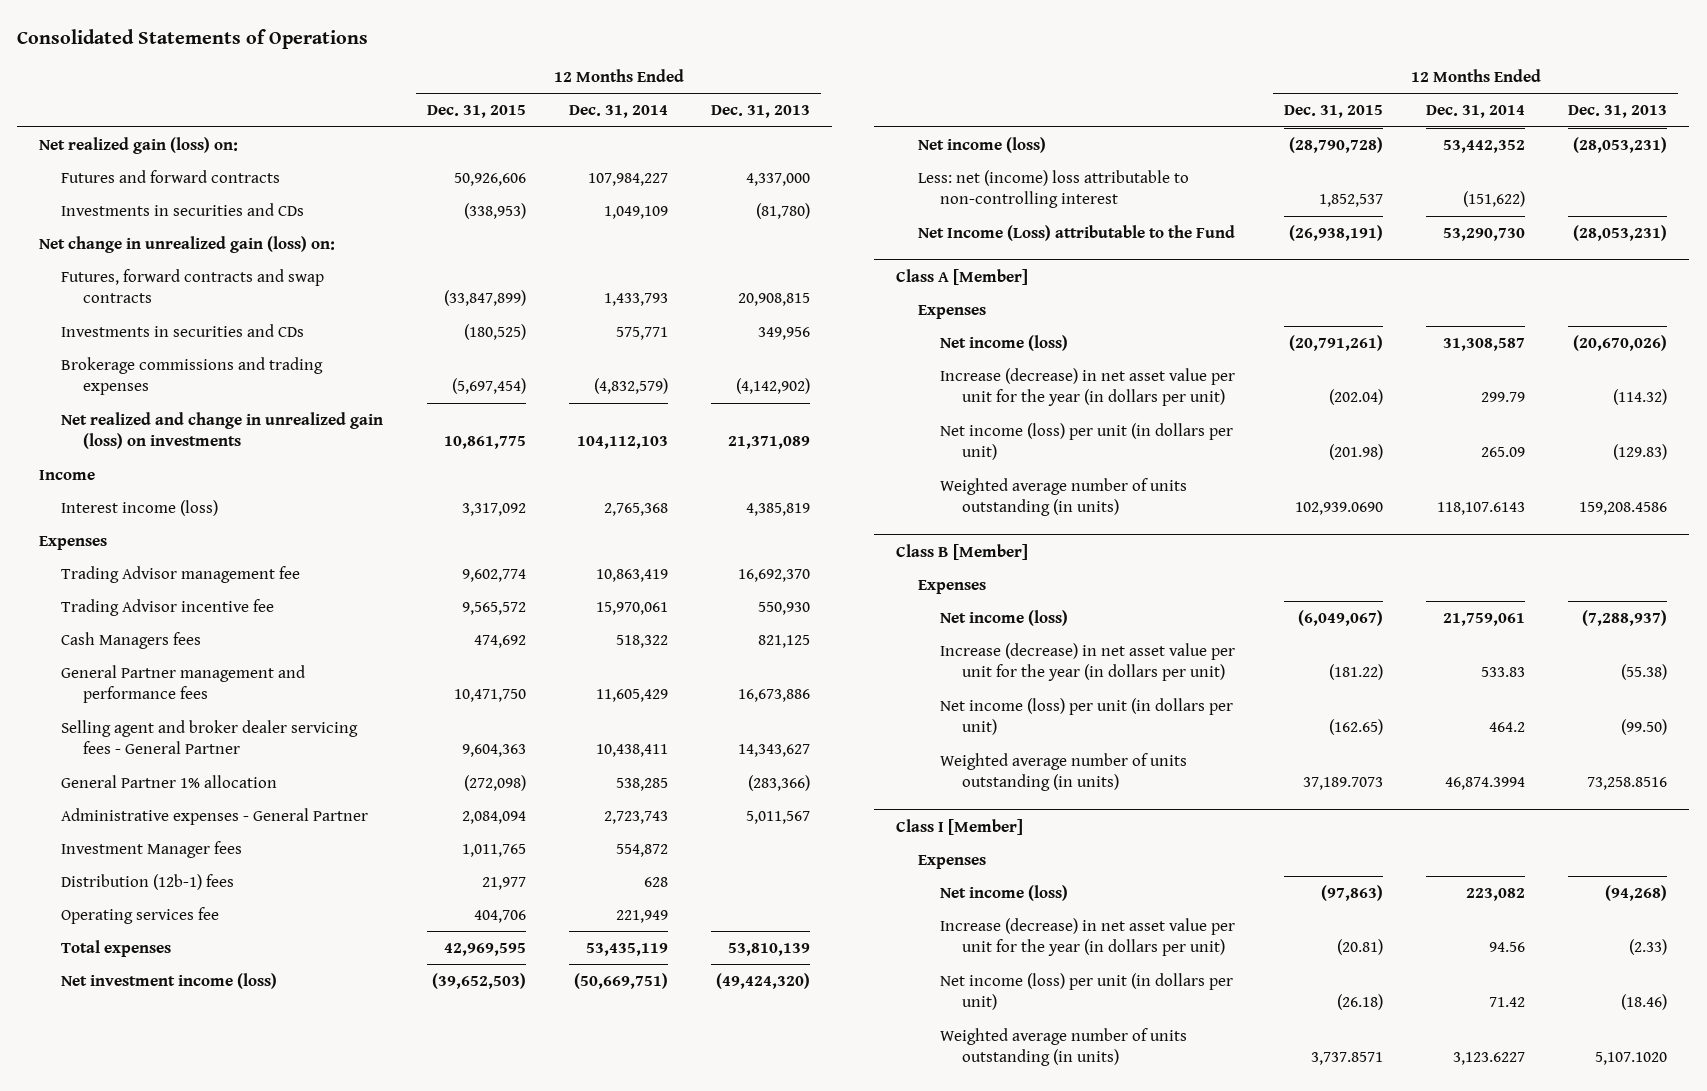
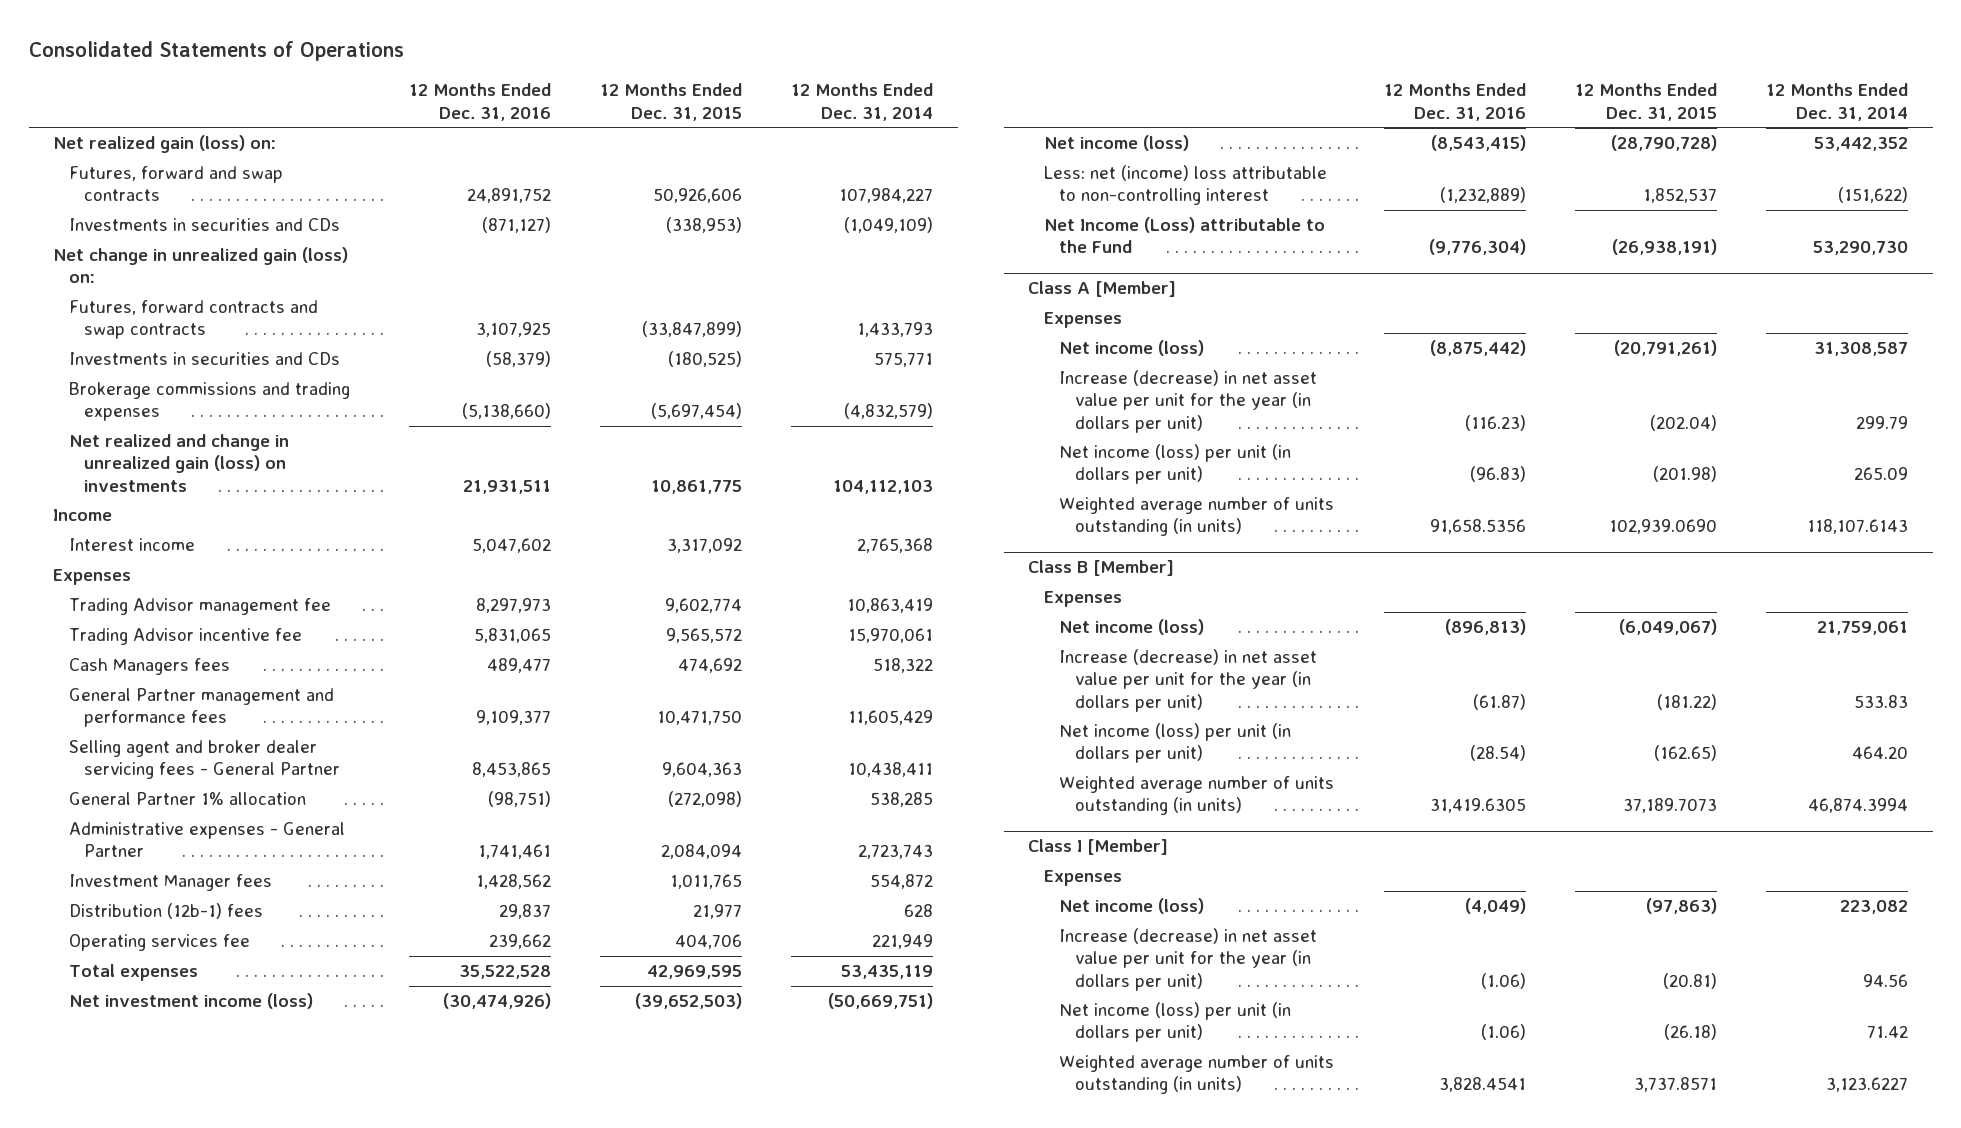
- | 12 Months Ended Dec. 31, 2015 | 12 Months Ended Dec. 31, 2014 | 12 Months Ended Dec. 31, 2013
+ | 12 Months Ended Dec. 31, 2016 | 12 Months Ended Dec. 31, 2015 | 12 Months Ended Dec. 31, 2014
- Futures and forward contracts | 50,926,606 | 107,984,227 | 4,337,000
- Investments in securities and CDs | (338,953) | 1,049,109 | (81,780)
+ Futures, forward and swap contracts | 24,891,752 | 50,926,606 | 107,984,227
+ Investments in securities and CDs | (871,127) | (338,953) | (1,049,109)
- Interest income (loss) | 3,317,092 | 2,765,368 | 4,385,819
+ Interest income | 5,047,602 | 3,317,092 | 2,765,368
@ Class B [Member]
- Net income (loss) per unit (in dollars per unit) | (162.65) | 464.2 | (99.50)
+ Net income (loss) per unit (in dollars per unit) | (28.54) | (162.65) | 464.20

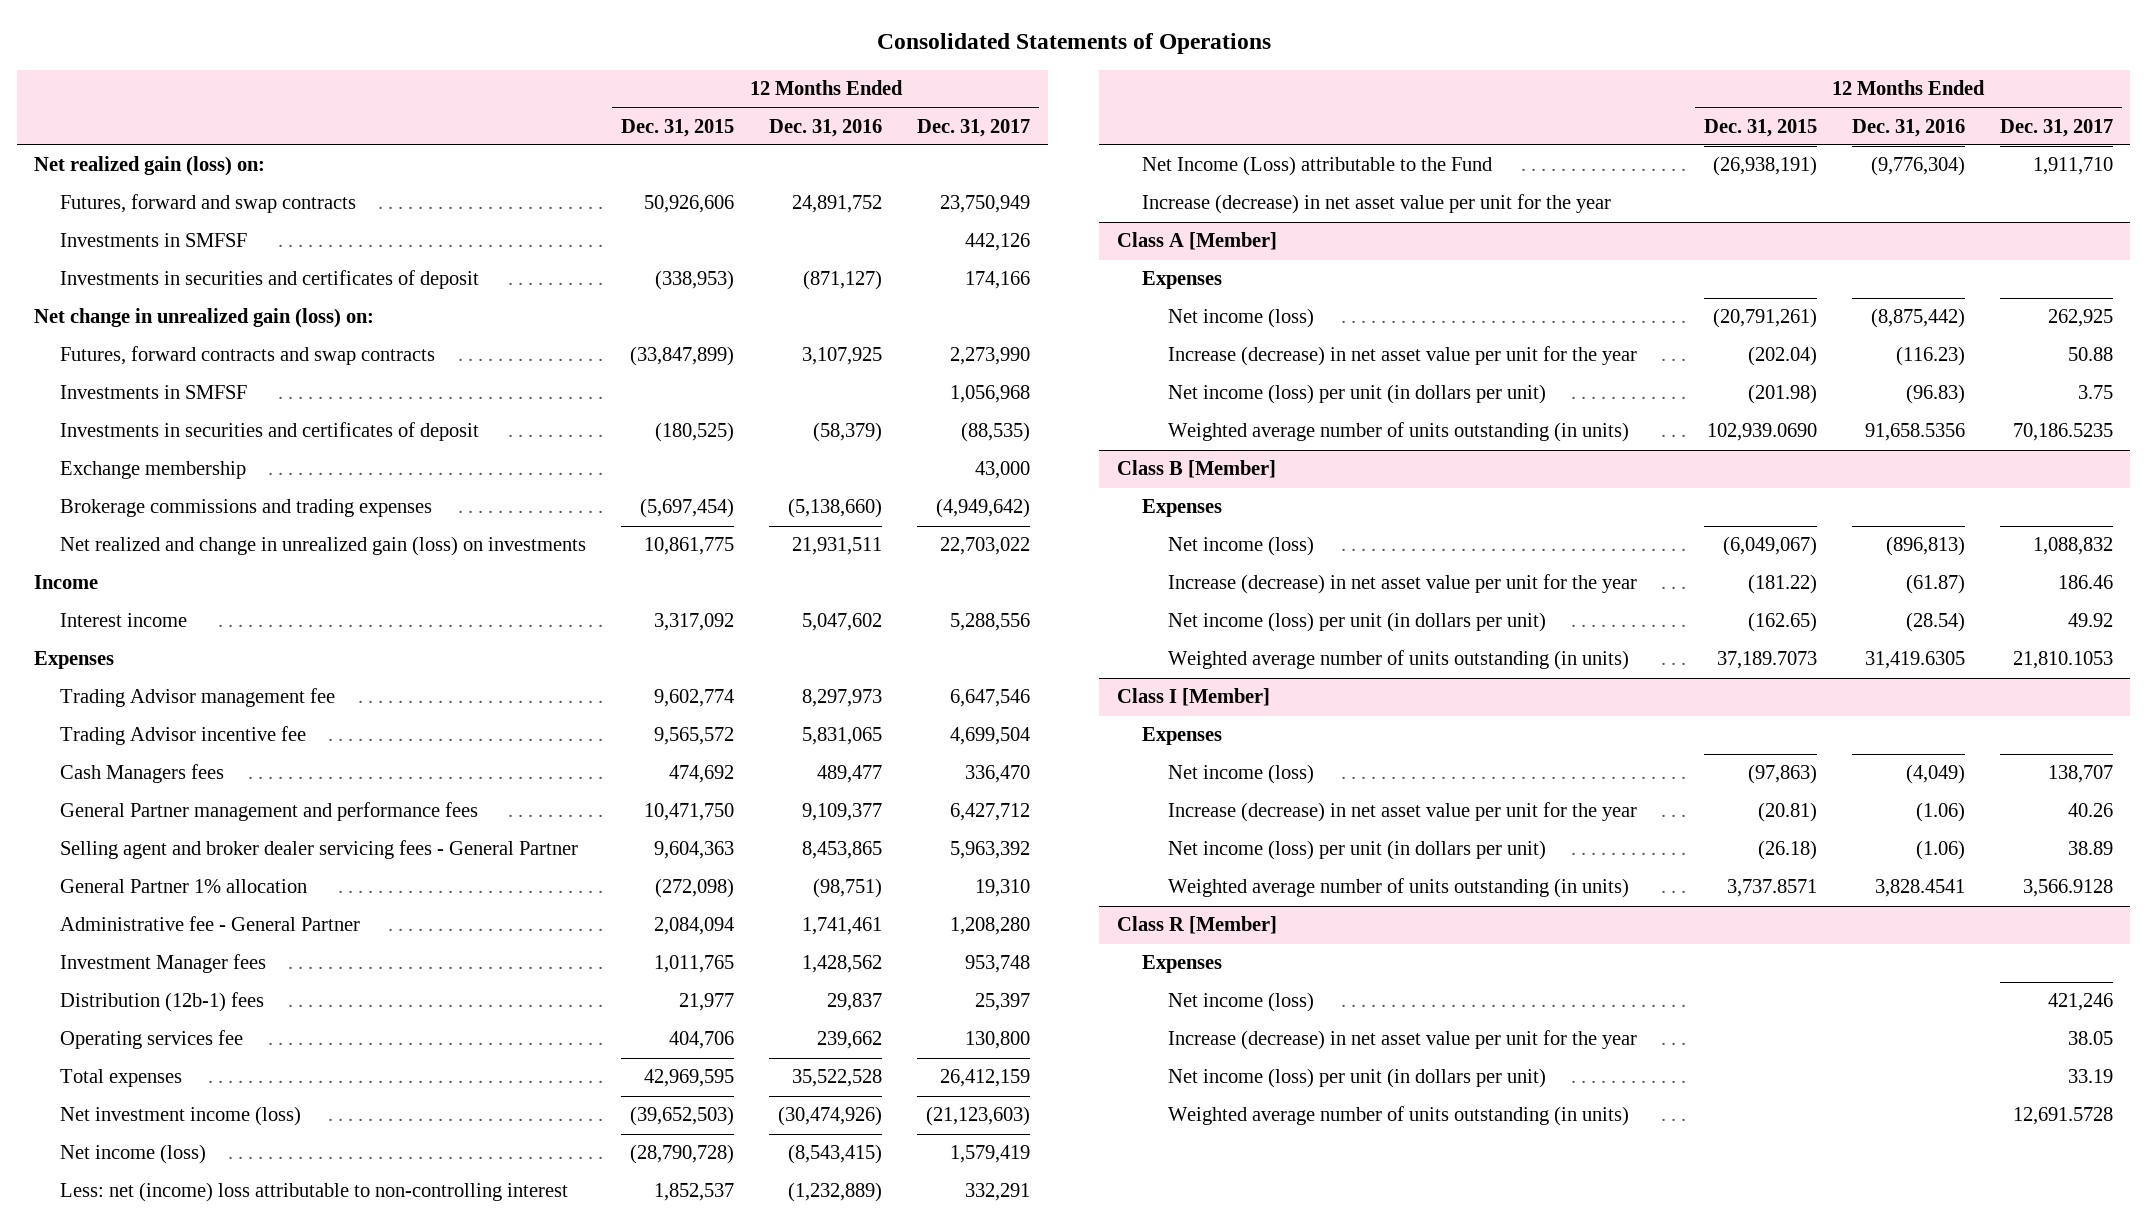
- | 12 Months Ended Dec. 31, 2016 | 12 Months Ended Dec. 31, 2015 | 12 Months Ended Dec. 31, 2014
+ | 12 Months Ended Dec. 31, 2015 | 12 Months Ended Dec. 31, 2016 | 12 Months Ended Dec. 31, 2017
- Investments in securities and CDs | (871,127) | (338,953) | (1,049,109)
+ Investments in SMFSF | | | 442,126
+ Investments in securities and certificates of deposit | (338,953) | (871,127) | 174,166
- Investments in securities and CDs | (58,379) | (180,525) | 575,771
+ Investments in SMFSF | | | 1,056,968
+ Investments in securities and certificates of deposit | (180,525) | (58,379) | (88,535)
+ Exchange membership | | | 43,000
- Administrative expenses - General Partner | 1,741,461 | 2,084,094 | 2,723,743
+ Administrative fee - General Partner | 2,084,094 | 1,741,461 | 1,208,280
+ Increase (decrease) in net asset value per unit for the year
@ Class A [Member]
- Increase (decrease) in net asset value per unit for the year (in dollars per unit) | (116.23) | (202.04) | 299.79
+ Increase (decrease) in net asset value per unit for the year | (202.04) | (116.23) | 50.88
@ Class B [Member]
- Increase (decrease) in net asset value per unit for the year (in dollars per unit) | (61.87) | (181.22) | 533.83
+ Increase (decrease) in net asset value per unit for the year | (181.22) | (61.87) | 186.46
@ Class I [Member]
- Increase (decrease) in net asset value per unit for the year (in dollars per unit) | (1.06) | (20.81) | 94.56
+ Increase (decrease) in net asset value per unit for the year | (20.81) | (1.06) | 40.26
+ Class R [Member]
+ Expenses
+ Net income (loss) | | | 421,246
+ Increase (decrease) in net asset value per unit for the year | | | 38.05
+ Net income (loss) per unit (in dollars per unit) | | | 33.19
+ Weighted average number of units outstanding (in units) | | | 12,691.5728

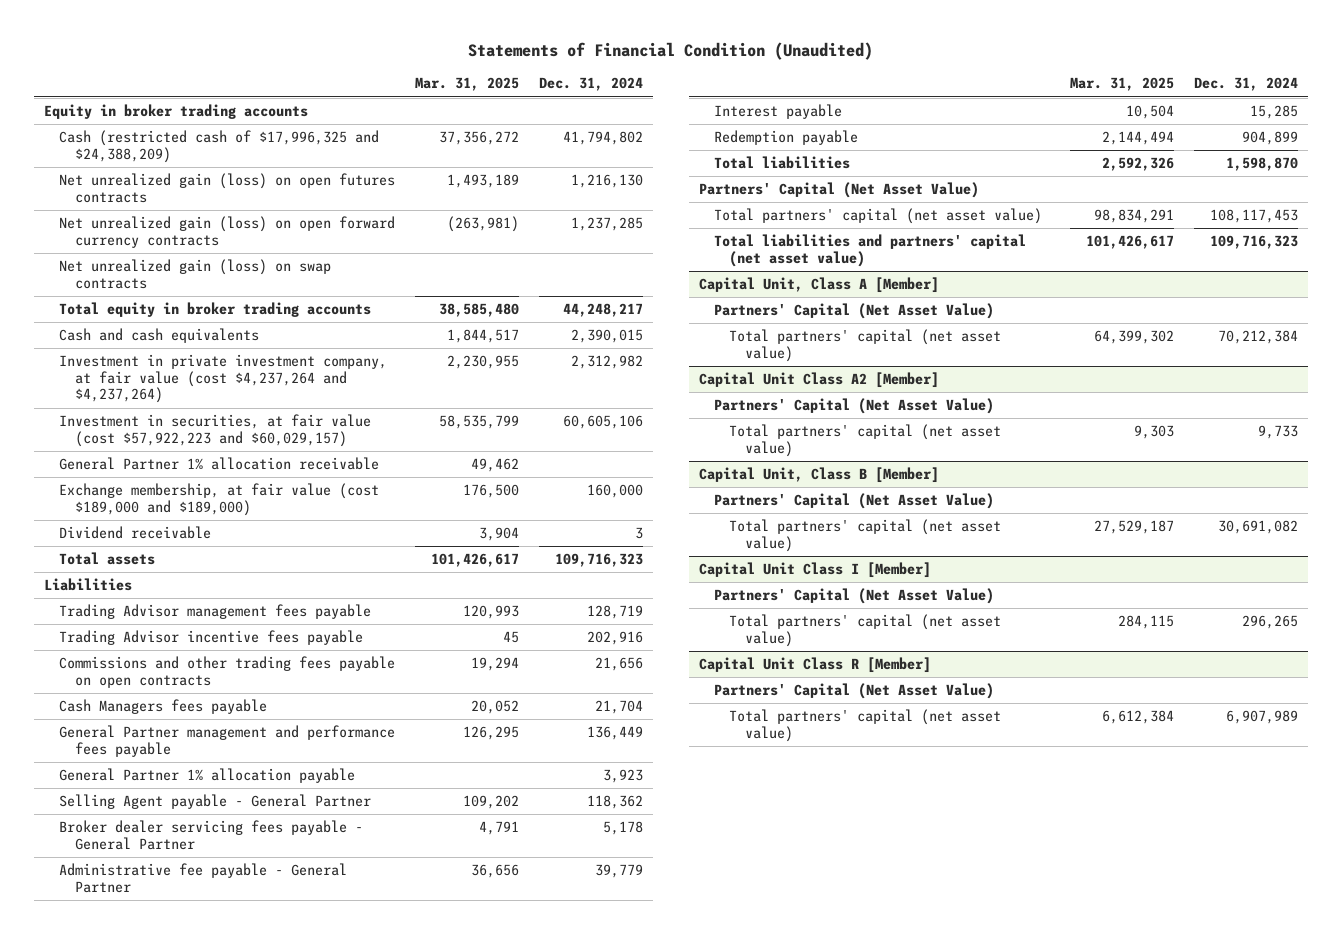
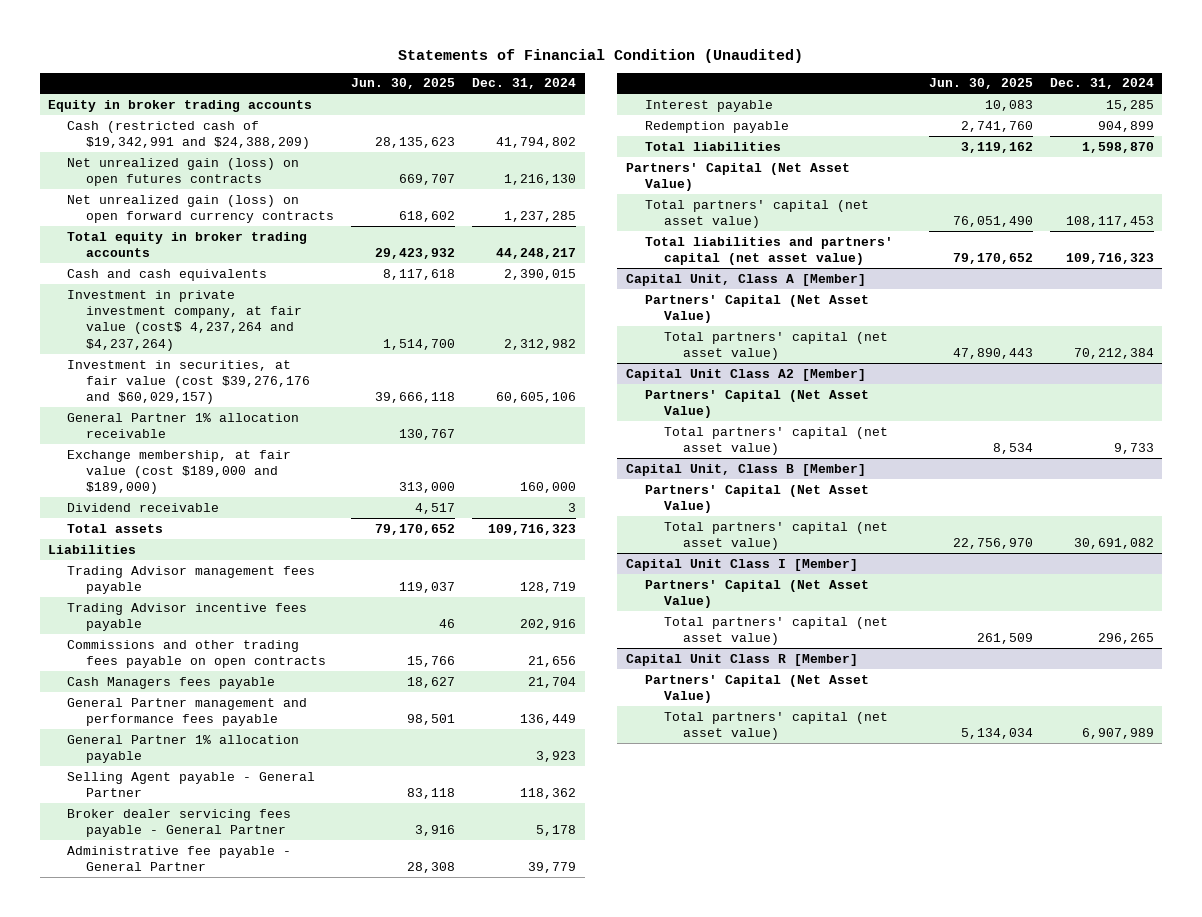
- | Mar. 31, 2025 | Dec. 31, 2024
+ | Jun. 30, 2025 | Dec. 31, 2024
- Cash (restricted cash of $17,996,325 and $24,388,209) | 37,356,272 | 41,794,802
+ Cash (restricted cash of $19,342,991 and $24,388,209) | 28,135,623 | 41,794,802
- Net unrealized gain (loss) on swap contracts
- Investment in private investment company, at fair value (cost $4,237,264 and $4,237,264) | 2,230,955 | 2,312,982
- Investment in securities, at fair value (cost $57,922,223 and $60,029,157) | 58,535,799 | 60,605,106
+ Investment in private investment company, at fair value (cost$ 4,237,264 and $4,237,264) | 1,514,700 | 2,312,982
+ Investment in securities, at fair value (cost $39,276,176 and $60,029,157) | 39,666,118 | 60,605,106

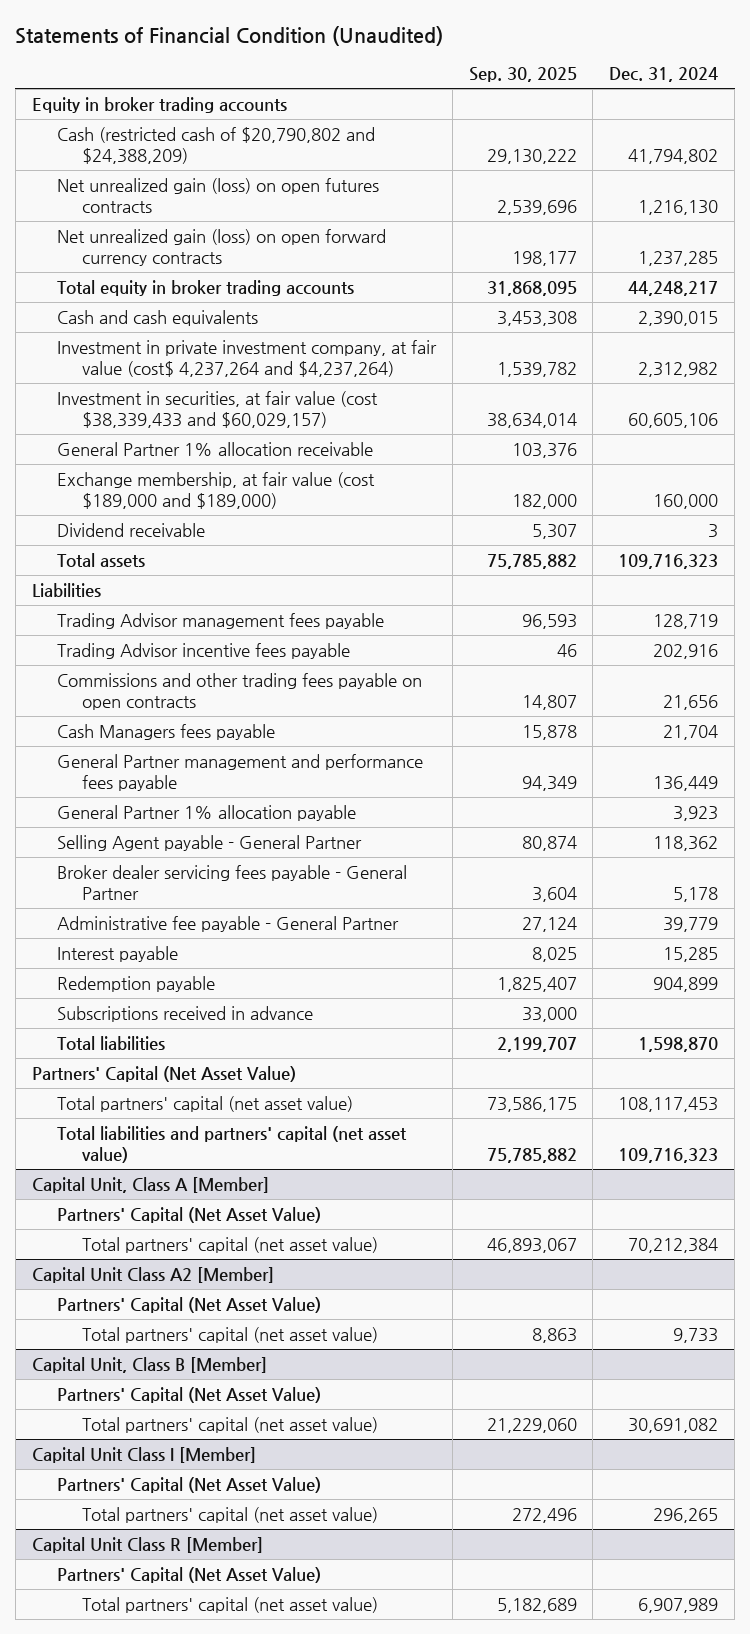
- | Jun. 30, 2025 | Dec. 31, 2024
+ | Sep. 30, 2025 | Dec. 31, 2024
- Cash (restricted cash of $19,342,991 and $24,388,209) | 28,135,623 | 41,794,802
+ Cash (restricted cash of $20,790,802 and $24,388,209) | 29,130,222 | 41,794,802
- Investment in securities, at fair value (cost $39,276,176 and $60,029,157) | 39,666,118 | 60,605,106
+ Investment in securities, at fair value (cost $38,339,433 and $60,029,157) | 38,634,014 | 60,605,106
+ Subscriptions received in advance | 33,000 |

